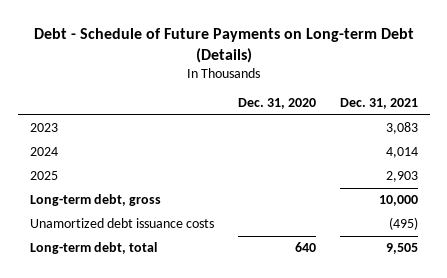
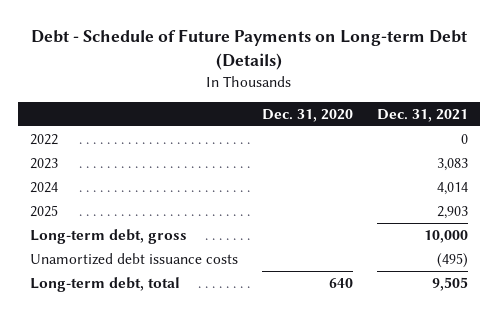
+ 2022 | | 0

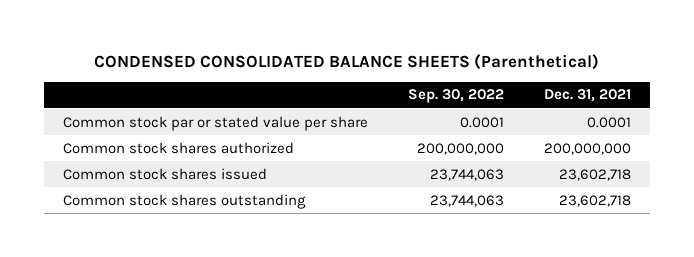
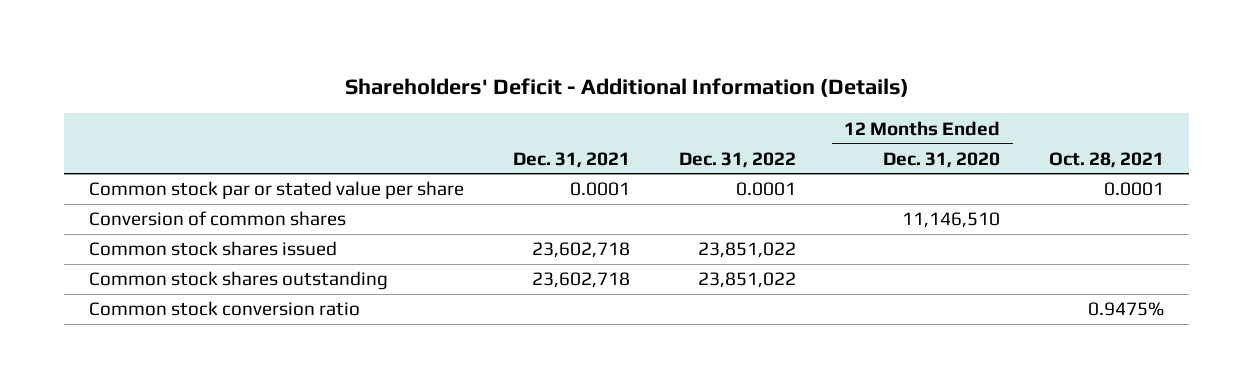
- CONDENSED CONSOLIDATED BALANCE SHEETS (Parenthetical)
+ Shareholders' Deficit - Additional Information (Details)
- | Sep. 30, 2022 | Dec. 31, 2021
+ | Dec. 31, 2021 | Dec. 31, 2022 | 12 Months Ended Dec. 31, 2020 | Oct. 28, 2021
- Common stock shares authorized | 200,000,000 | 200,000,000
+ Conversion of common shares | | | 11,146,510 |
+ Common stock conversion ratio | | | | 0.9475%

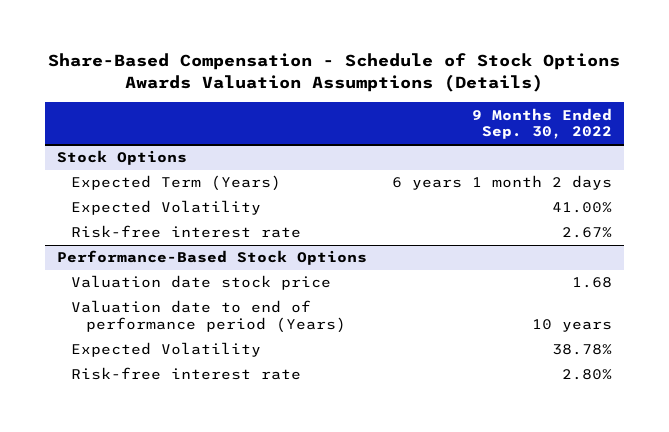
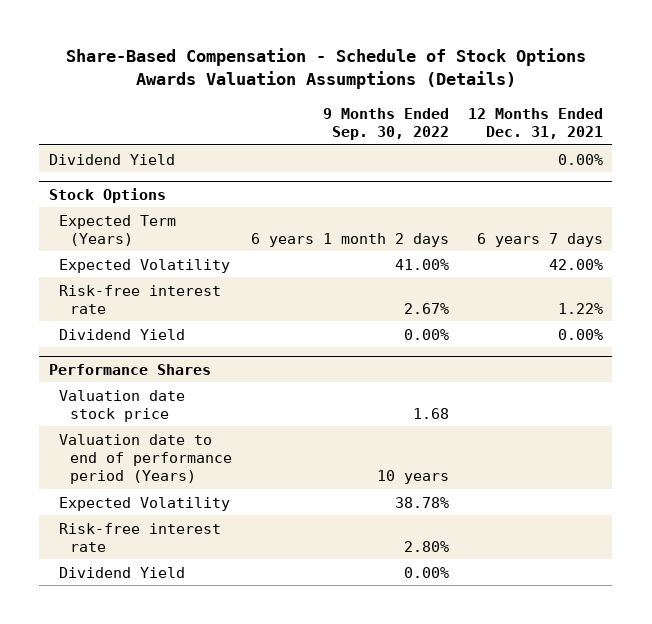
- | 9 Months Ended Sep. 30, 2022
+ | 9 Months Ended Sep. 30, 2022 | 12 Months Ended Dec. 31, 2021
+ Dividend Yield | | 0.00%
- Performance-Based Stock Options
@ Stock Options
+ Dividend Yield | 0.00% | 0.00%
+ Performance Shares
+ Dividend Yield | 0.00% |

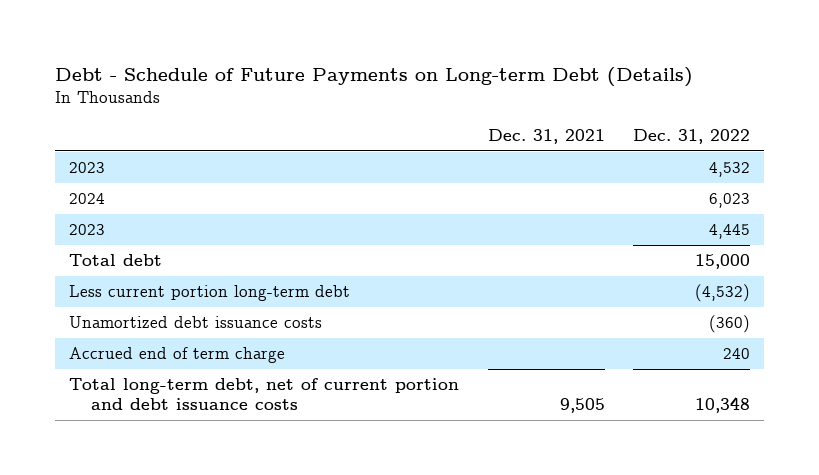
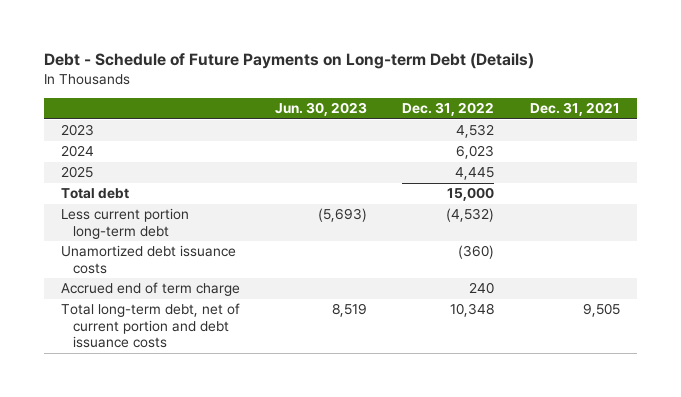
- | Dec. 31, 2021 | Dec. 31, 2022
+ | Jun. 30, 2023 | Dec. 31, 2022 | Dec. 31, 2021
- 2023 | | 4,445
+ 2025 | | 4,445 |

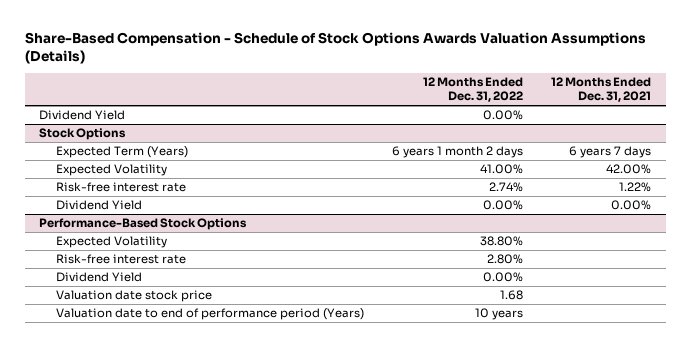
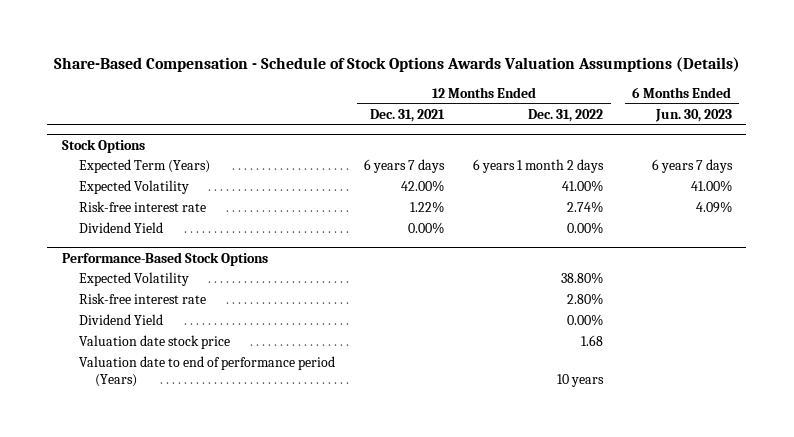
- | 12 Months Ended Dec. 31, 2022 | 12 Months Ended Dec. 31, 2021
+ | 12 Months Ended Dec. 31, 2021 | 12 Months Ended Dec. 31, 2022 | 6 Months Ended Jun. 30, 2023
- Dividend Yield | 0.00% |

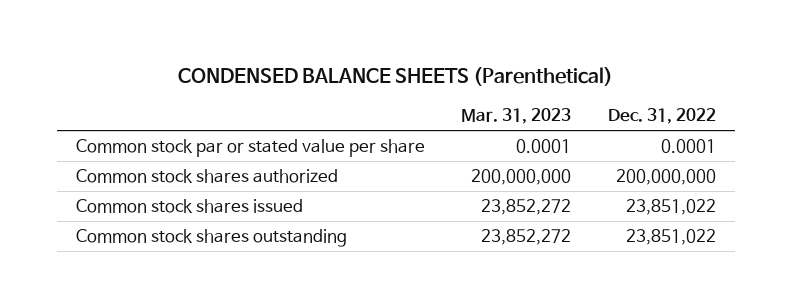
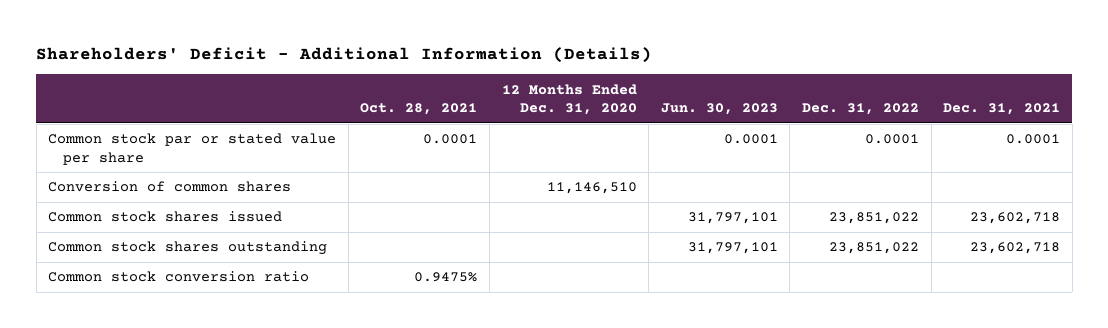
- CONDENSED BALANCE SHEETS (Parenthetical)
+ Shareholders' Deficit - Additional Information (Details)
- | Mar. 31, 2023 | Dec. 31, 2022
+ | Oct. 28, 2021 | 12 Months Ended Dec. 31, 2020 | Jun. 30, 2023 | Dec. 31, 2022 | Dec. 31, 2021
- Common stock shares authorized | 200,000,000 | 200,000,000
+ Conversion of common shares | | 11,146,510 | | |
+ Common stock conversion ratio | 0.9475% | | | |

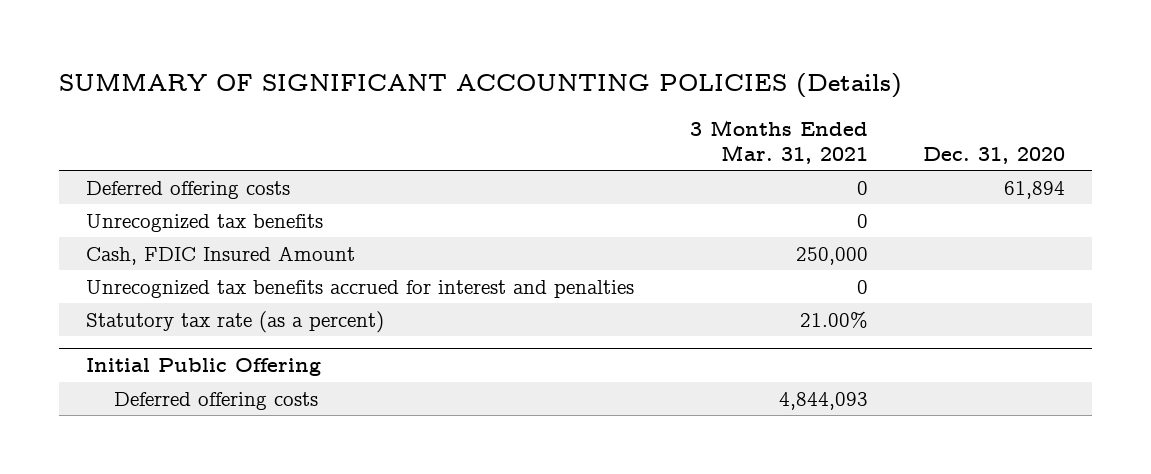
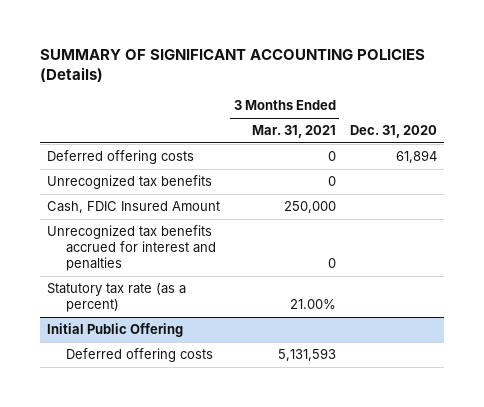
@ Initial Public Offering
- Deferred offering costs | 4,844,093 |
+ Deferred offering costs | 5,131,593 |

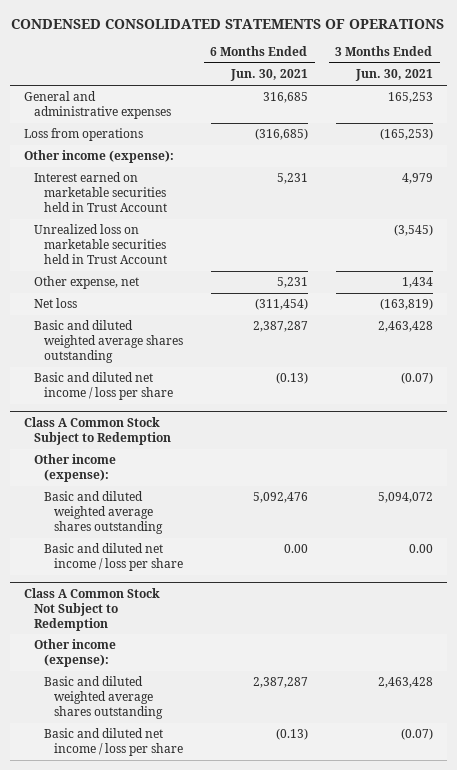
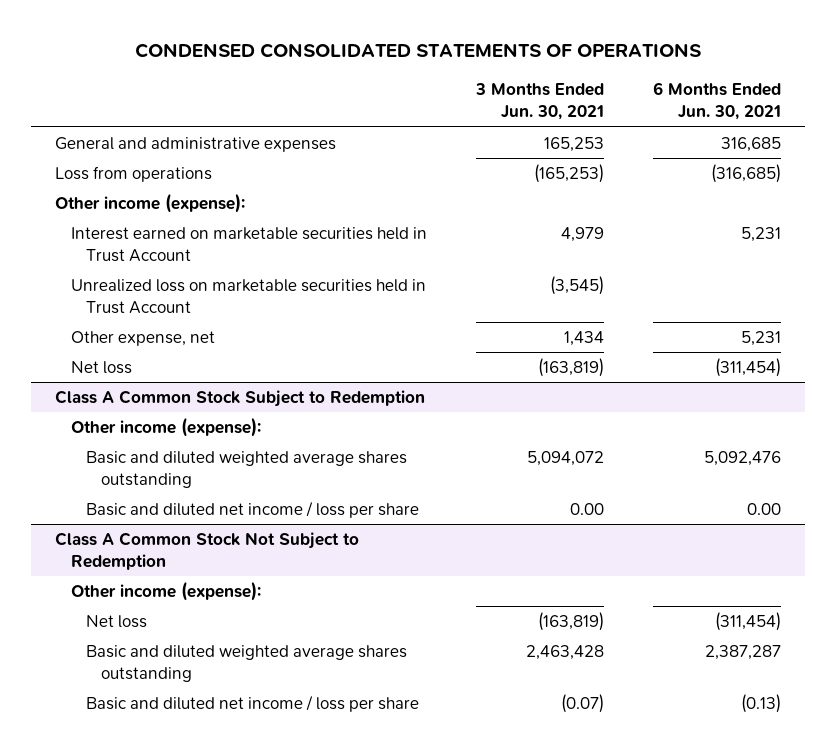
- | 6 Months Ended Jun. 30, 2021 | 3 Months Ended Jun. 30, 2021
+ | 3 Months Ended Jun. 30, 2021 | 6 Months Ended Jun. 30, 2021
- Basic and diluted weighted average shares outstanding | 2,387,287 | 2,463,428
- Basic and diluted net income / loss per share | (0.13) | (0.07)
@ Class A Common Stock Not Subject to Redemption
+ Net loss | (163,819) | (311,454)

